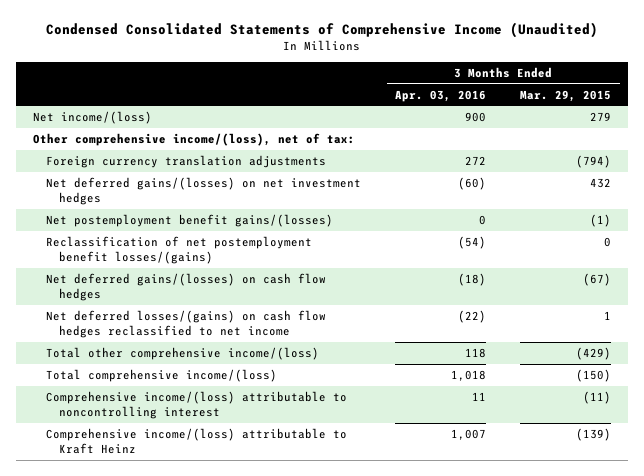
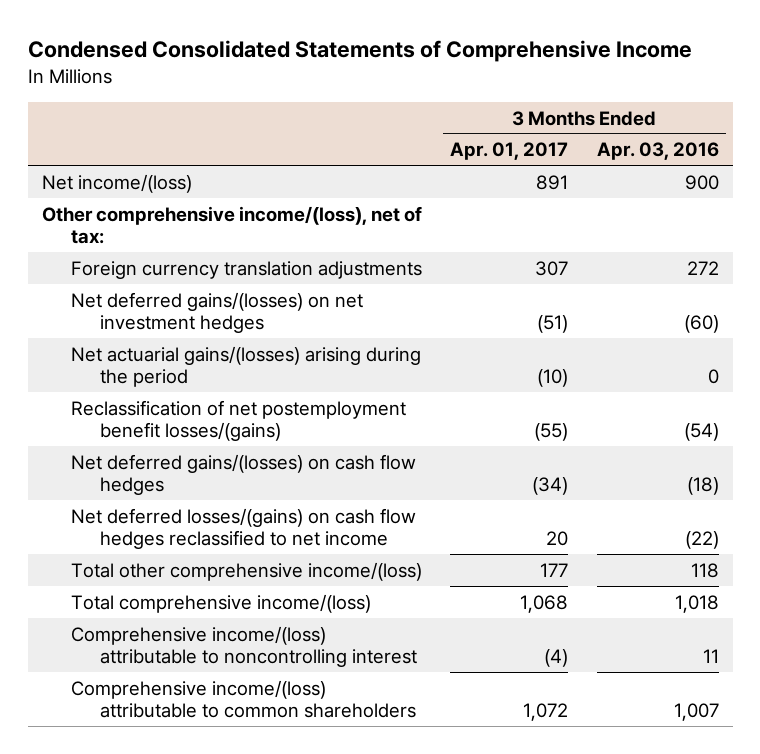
- Condensed Consolidated Statements of Comprehensive Income (Unaudited)
+ Condensed Consolidated Statements of Comprehensive Income
- | 3 Months Ended Apr. 03, 2016 | 3 Months Ended Mar. 29, 2015
+ | 3 Months Ended Apr. 01, 2017 | 3 Months Ended Apr. 03, 2016
- Net postemployment benefit gains/(losses) | 0 | (1)
+ Net actuarial gains/(losses) arising during the period | (10) | 0
- Comprehensive income/(loss) attributable to Kraft Heinz | 1,007 | (139)
+ Comprehensive income/(loss) attributable to common shareholders | 1,072 | 1,007

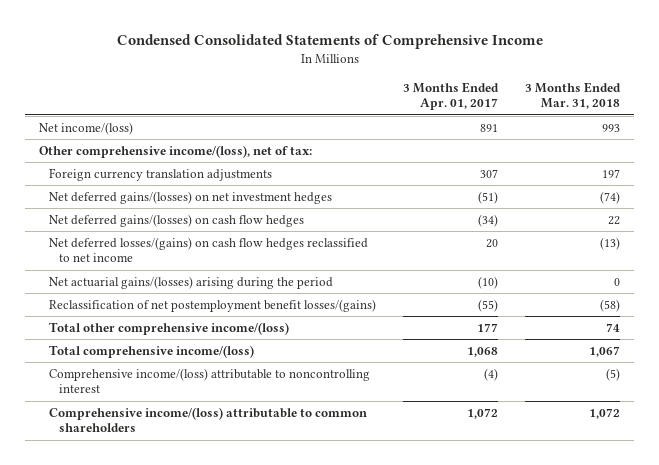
- | 3 Months Ended Apr. 01, 2017 | 3 Months Ended Apr. 03, 2016
+ | 3 Months Ended Apr. 01, 2017 | 3 Months Ended Mar. 31, 2018
moved down: Net actuarial gains/(losses) arising during the period | (10) | 0
moved down: Reclassification of net postemployment benefit losses/(gains) | (55) | (58)

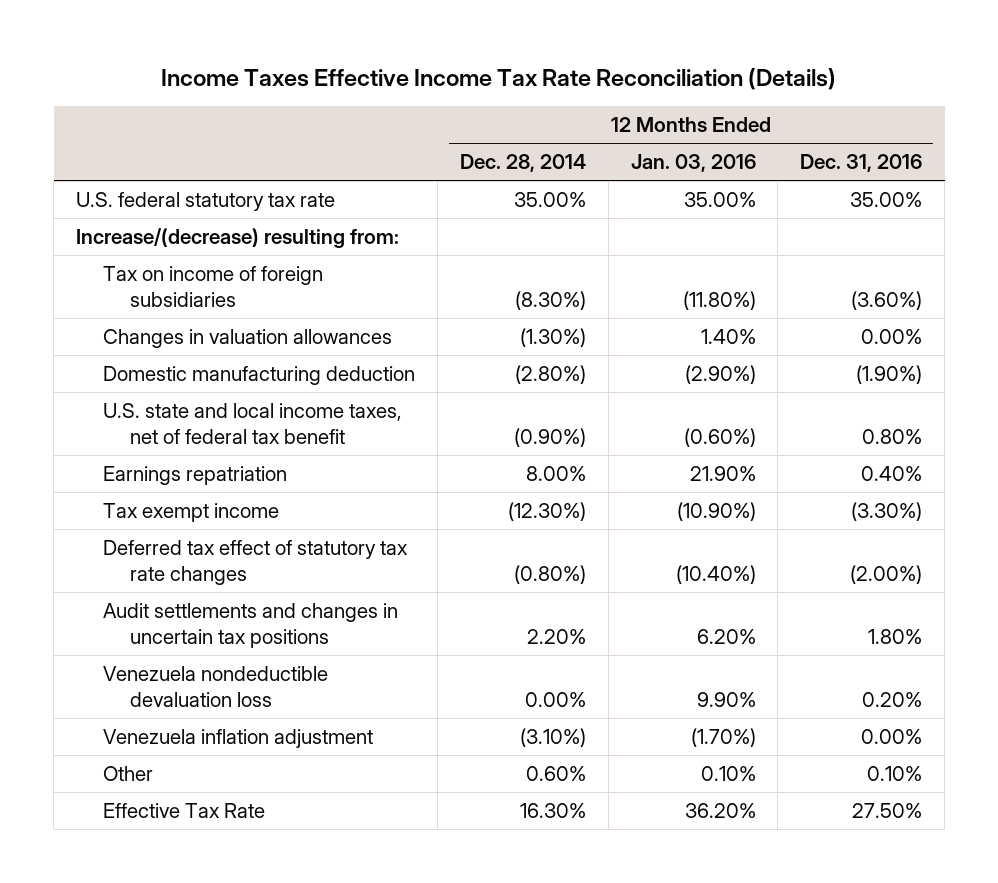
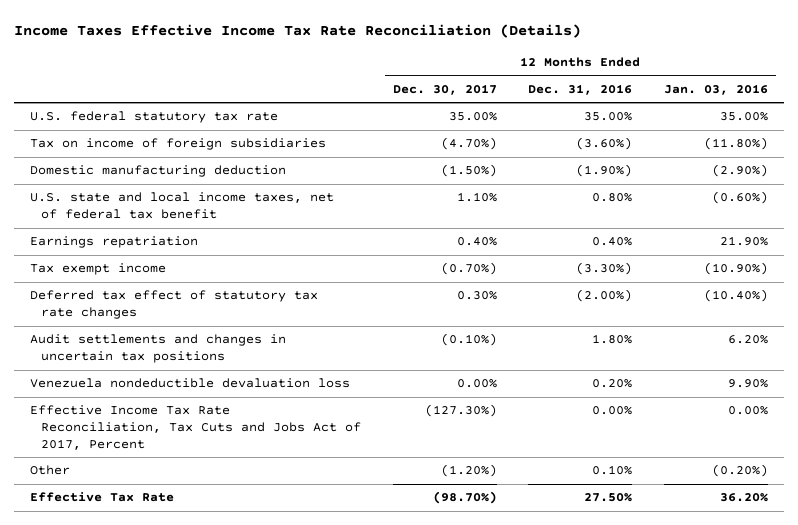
- | 12 Months Ended Dec. 28, 2014 | 12 Months Ended Jan. 03, 2016 | 12 Months Ended Dec. 31, 2016
+ | 12 Months Ended Dec. 30, 2017 | 12 Months Ended Dec. 31, 2016 | 12 Months Ended Jan. 03, 2016
- Increase/(decrease) resulting from:
- Changes in valuation allowances | (1.30%) | 1.40% | 0.00%
- Venezuela inflation adjustment | (3.10%) | (1.70%) | 0.00%
- Other | 0.60% | 0.10% | 0.10%
+ Effective Income Tax Rate Reconciliation, Tax Cuts and Jobs Act of 2017, Percent | (127.30%) | 0.00% | 0.00%
+ Other | (1.20%) | 0.10% | (0.20%)

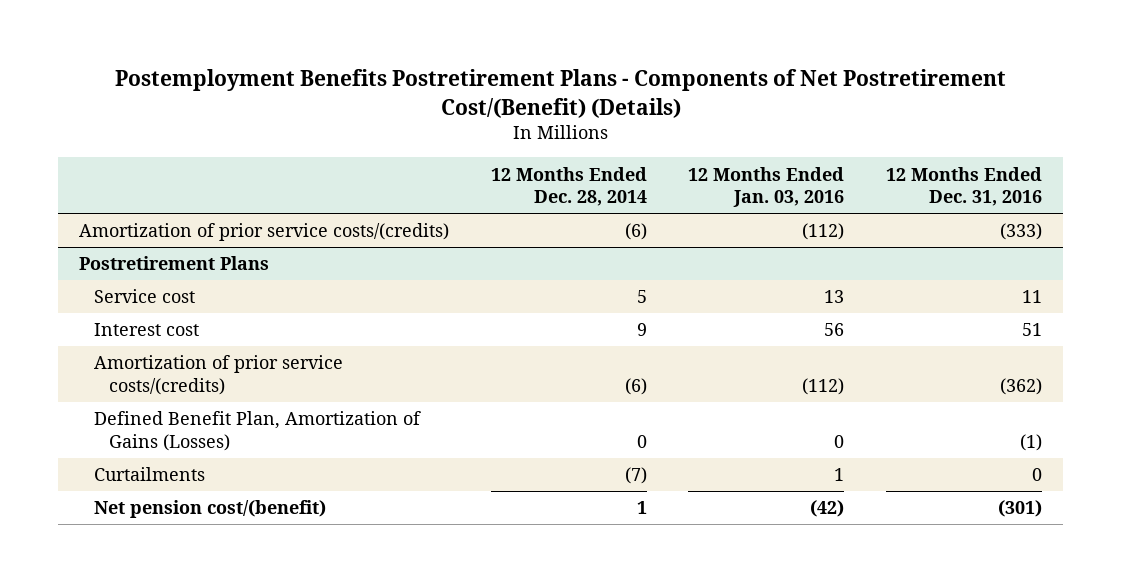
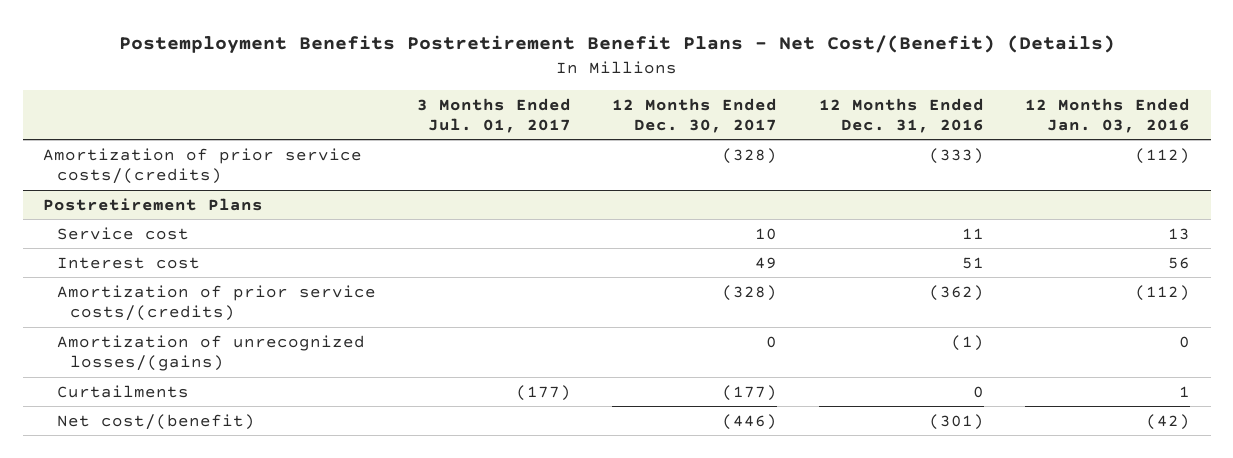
- Postemployment Benefits Postretirement Plans - Components of Net Postretirement Cost/(Benefit) (Details)
+ Postemployment Benefits Postretirement Benefit Plans - Net Cost/(Benefit) (Details)
- | 12 Months Ended Dec. 28, 2014 | 12 Months Ended Jan. 03, 2016 | 12 Months Ended Dec. 31, 2016
+ | 3 Months Ended Jul. 01, 2017 | 12 Months Ended Dec. 30, 2017 | 12 Months Ended Dec. 31, 2016 | 12 Months Ended Jan. 03, 2016
@ Postretirement Plans
- Defined Benefit Plan, Amortization of Gains (Losses) | 0 | 0 | (1)
+ Amortization of unrecognized losses/(gains) | | 0 | (1) | 0
- Net pension cost/(benefit) | 1 | (42) | (301)
+ Net cost/(benefit) | | (446) | (301) | (42)

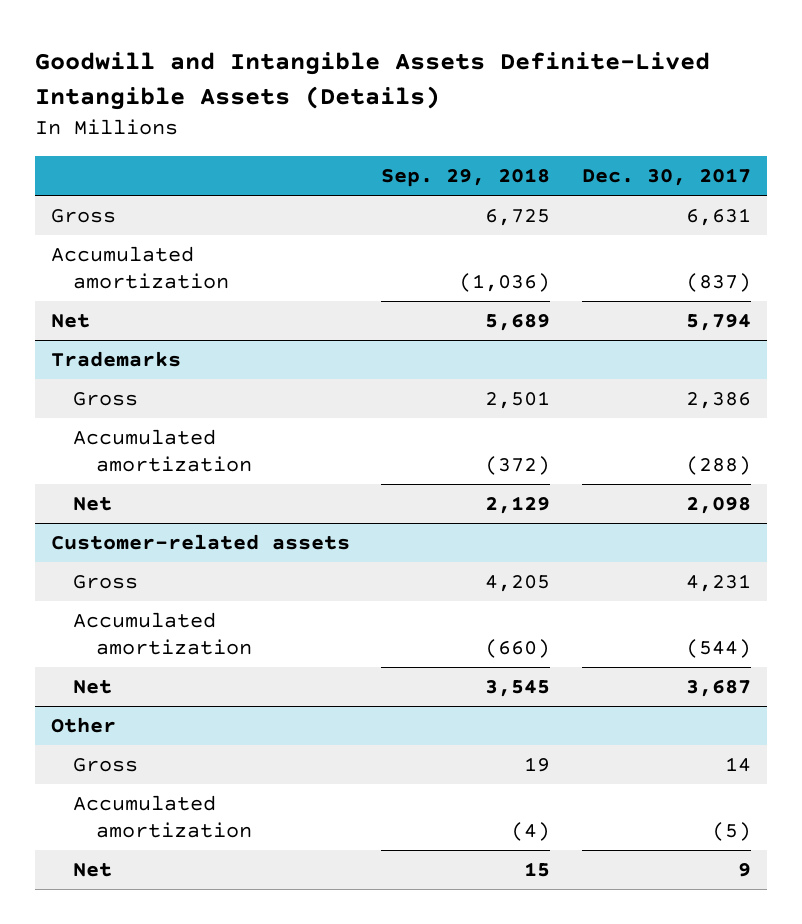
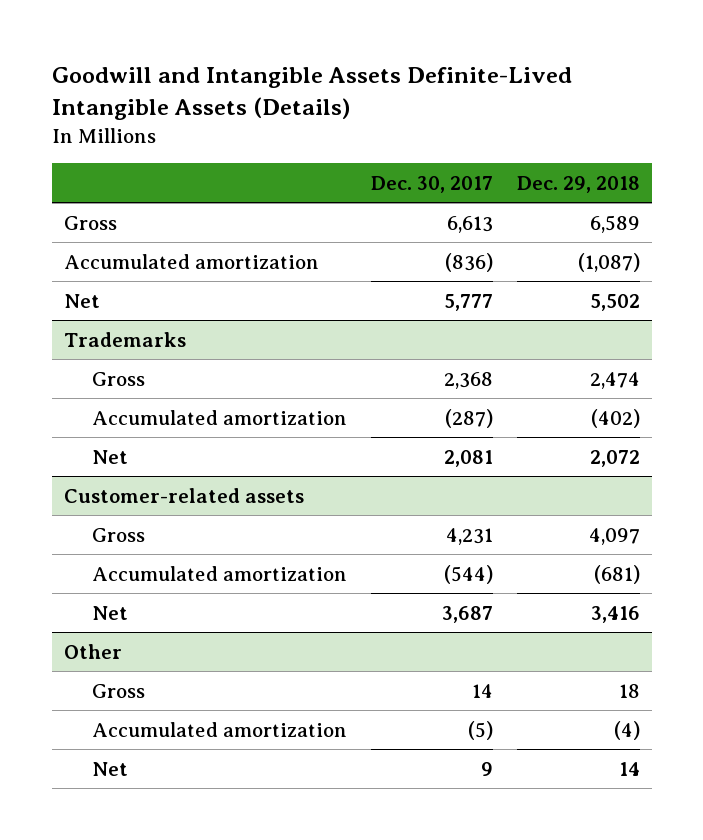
- | Sep. 29, 2018 | Dec. 30, 2017
+ | Dec. 30, 2017 | Dec. 29, 2018
- Gross | 6,725 | 6,631
- Accumulated amortization | (1,036) | (837)
- Net | 5,689 | 5,794
+ Gross | 6,613 | 6,589
+ Accumulated amortization | (836) | (1,087)
+ Net | 5,777 | 5,502
@ Trademarks
- Gross | 2,501 | 2,386
- Accumulated amortization | (372) | (288)
- Net | 2,129 | 2,098
+ Gross | 2,368 | 2,474
+ Accumulated amortization | (287) | (402)
+ Net | 2,081 | 2,072

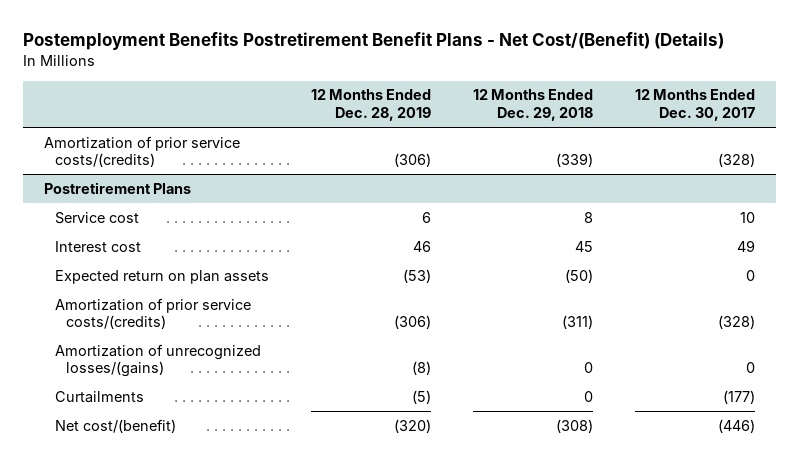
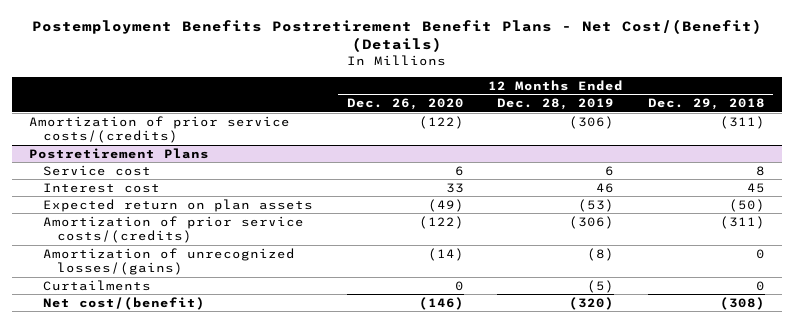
- | 12 Months Ended Dec. 28, 2019 | 12 Months Ended Dec. 29, 2018 | 12 Months Ended Dec. 30, 2017
+ | 12 Months Ended Dec. 26, 2020 | 12 Months Ended Dec. 28, 2019 | 12 Months Ended Dec. 29, 2018
- Amortization of prior service costs/(credits) | (306) | (339) | (328)
+ Amortization of prior service costs/(credits) | (122) | (306) | (311)

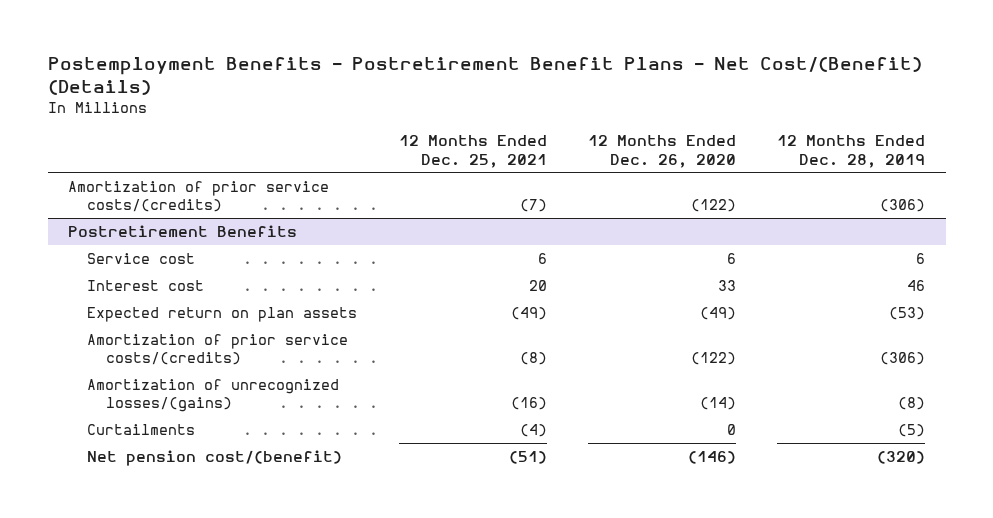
- Postemployment Benefits Postretirement Benefit Plans - Net Cost/(Benefit) (Details)
+ Postemployment Benefits - Postretirement Benefit Plans - Net Cost/(Benefit) (Details)
- | 12 Months Ended Dec. 26, 2020 | 12 Months Ended Dec. 28, 2019 | 12 Months Ended Dec. 29, 2018
+ | 12 Months Ended Dec. 25, 2021 | 12 Months Ended Dec. 26, 2020 | 12 Months Ended Dec. 28, 2019
- Postretirement Plans
+ Postretirement Benefits
- Net cost/(benefit) | (146) | (320) | (308)
+ Net pension cost/(benefit) | (51) | (146) | (320)

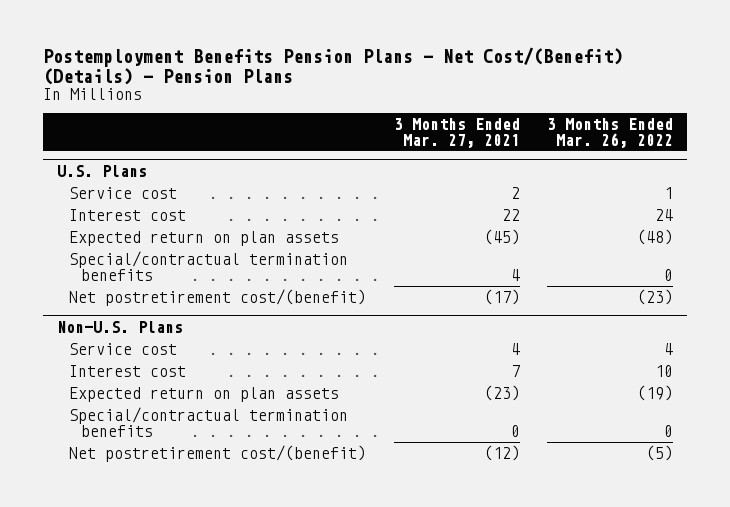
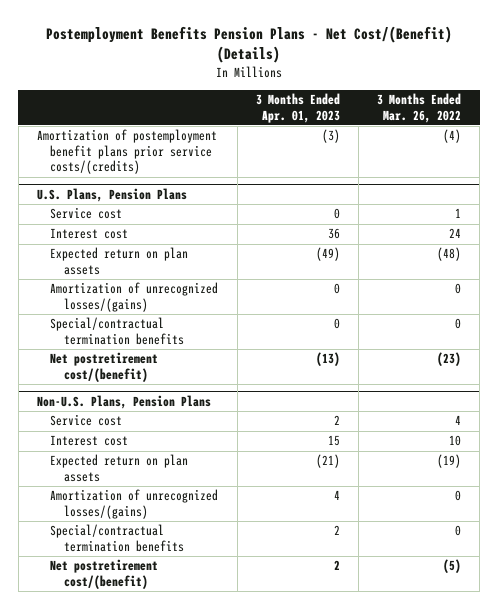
- Postemployment Benefits Pension Plans - Net Cost/(Benefit) (Details) - Pension Plans
+ Postemployment Benefits Pension Plans - Net Cost/(Benefit) (Details)
- | 3 Months Ended Mar. 27, 2021 | 3 Months Ended Mar. 26, 2022
+ | 3 Months Ended Apr. 01, 2023 | 3 Months Ended Mar. 26, 2022
- U.S. Plans
+ Amortization of postemployment benefit plans prior service costs/(credits) | (3) | (4)
+ U.S. Plans, Pension Plans
+ Amortization of unrecognized losses/(gains) | 0 | 0
- Non-U.S. Plans
+ Non-U.S. Plans, Pension Plans
+ Amortization of unrecognized losses/(gains) | 4 | 0

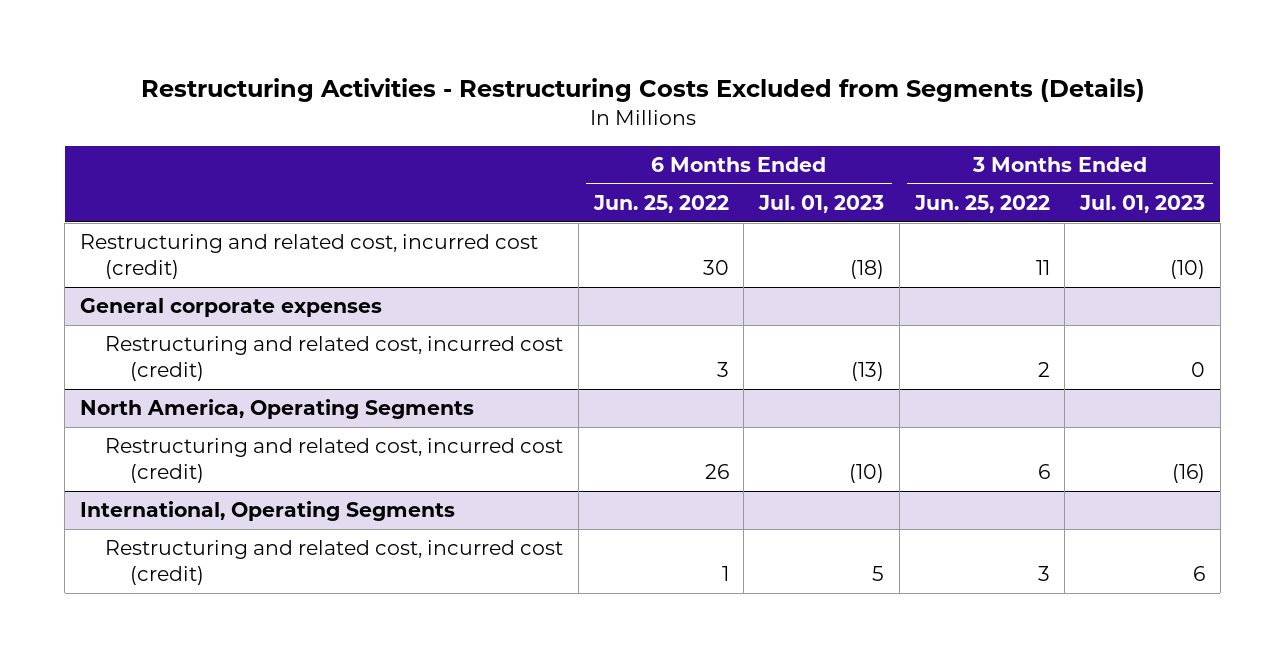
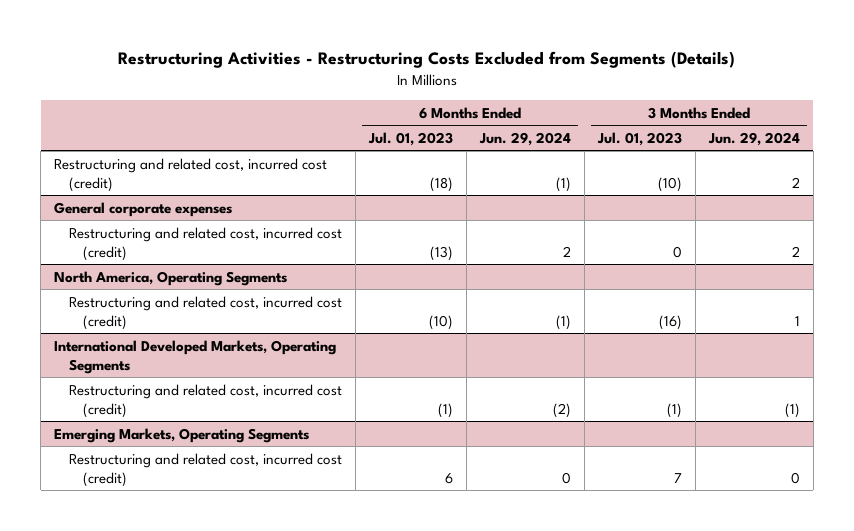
- | 6 Months Ended Jun. 25, 2022 | 6 Months Ended Jul. 01, 2023 | 3 Months Ended Jun. 25, 2022 | 3 Months Ended Jul. 01, 2023
+ | 6 Months Ended Jul. 01, 2023 | 6 Months Ended Jun. 29, 2024 | 3 Months Ended Jul. 01, 2023 | 3 Months Ended Jun. 29, 2024
- International, Operating Segments
- Restructuring and related cost, incurred cost (credit) | 1 | 5 | 3 | 6
+ International Developed Markets, Operating Segments
+ Restructuring and related cost, incurred cost (credit) | (1) | (2) | (1) | (1)
+ Emerging Markets, Operating Segments
+ Restructuring and related cost, incurred cost (credit) | 6 | 0 | 7 | 0

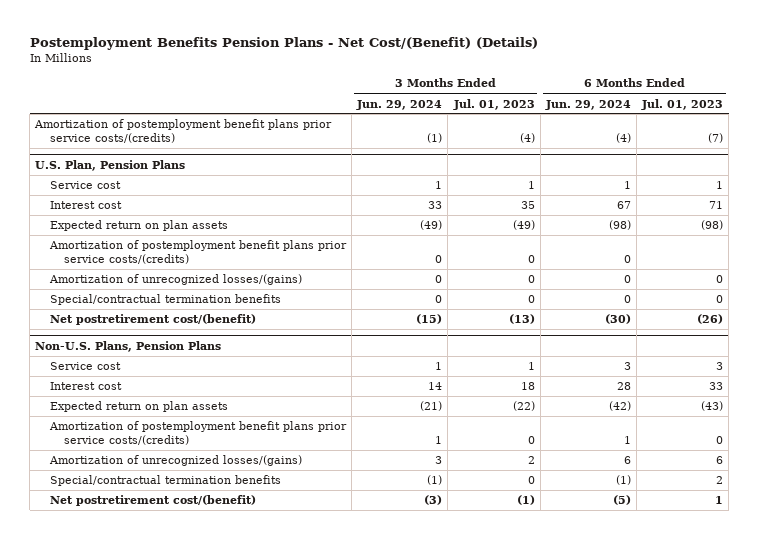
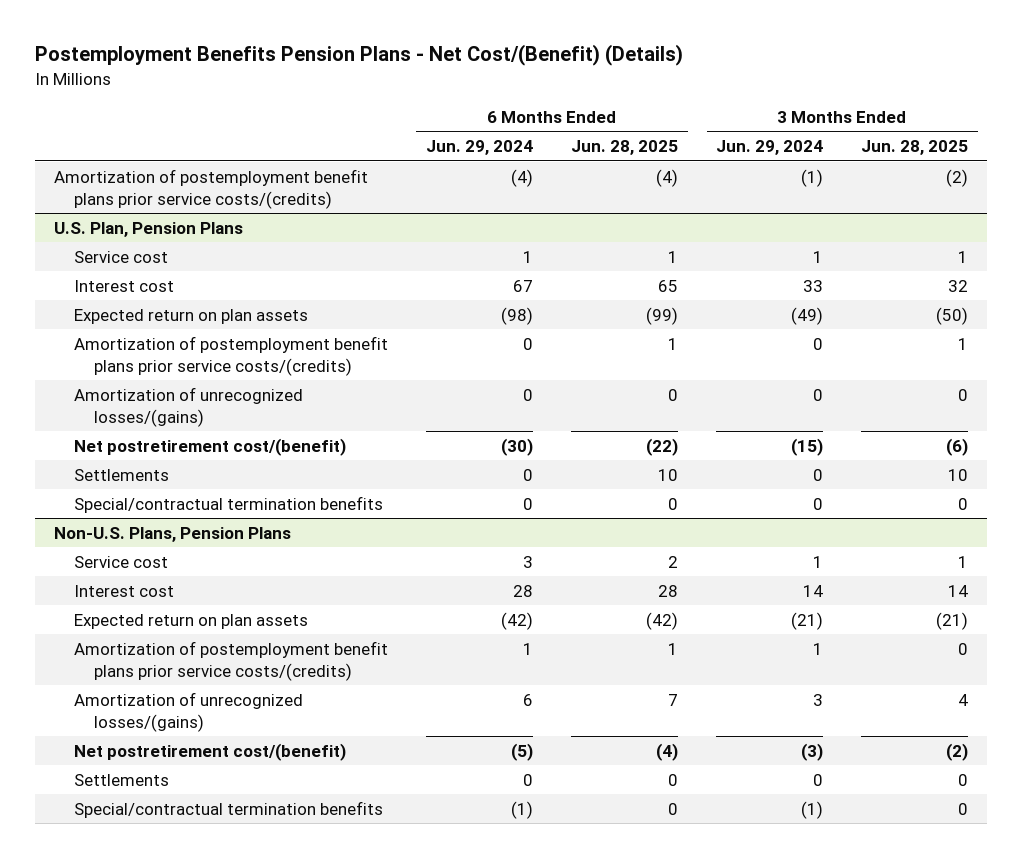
- | 3 Months Ended Jun. 29, 2024 | 3 Months Ended Jul. 01, 2023 | 6 Months Ended Jun. 29, 2024 | 6 Months Ended Jul. 01, 2023
+ | 6 Months Ended Jun. 29, 2024 | 6 Months Ended Jun. 28, 2025 | 3 Months Ended Jun. 29, 2024 | 3 Months Ended Jun. 28, 2025
@ U.S. Plan, Pension Plans
+ Settlements | 0 | 10 | 0 | 10
moved down: Special/contractual termination benefits | 0 | 0 | 0 | 0
@ Non-U.S. Plans, Pension Plans
+ Settlements | 0 | 0 | 0 | 0
moved down: Special/contractual termination benefits | (1) | 0 | (1) | 0

